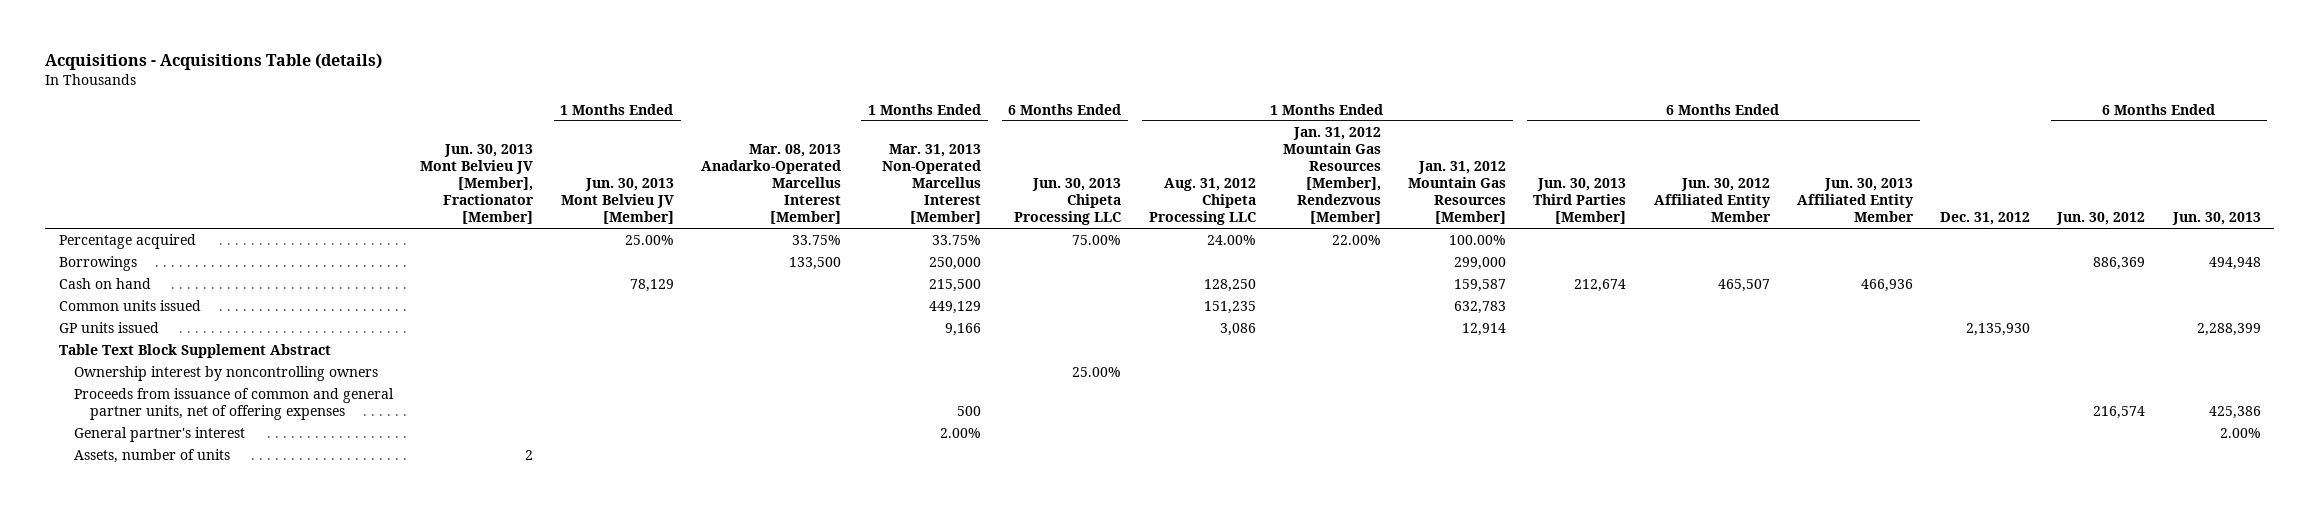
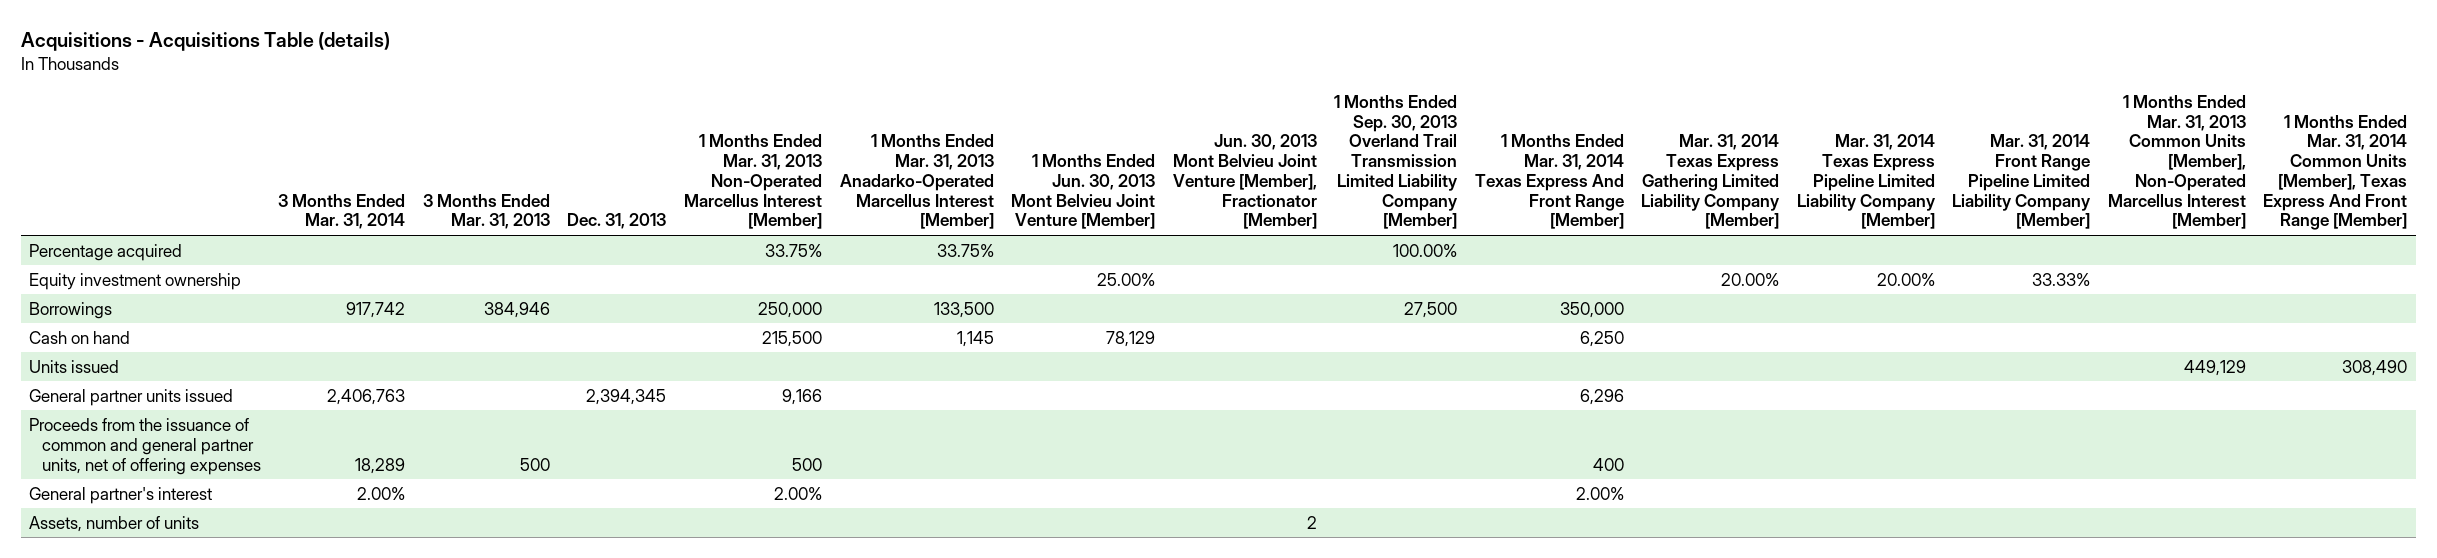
- | Jun. 30, 2013 Mont Belvieu JV [Member], Fractionator [Member] | 1 Months Ended Jun. 30, 2013 Mont Belvieu JV [Member] | Mar. 08, 2013 Anadarko-Operated Marcellus Interest [Member] | 1 Months Ended Mar. 31, 2013 Non-Operated Marcellus Interest [Member] | 6 Months Ended Jun. 30, 2013 Chipeta Processing LLC | 1 Months Ended Aug. 31, 2012 Chipeta Processing LLC | 1 Months Ended Jan. 31, 2012 Mountain Gas Resources [Member], Rendezvous [Member] | 1 Months Ended Jan. 31, 2012 Mountain Gas Resources [Member] | 6 Months Ended Jun. 30, 2013 Third Parties [Member] | 6 Months Ended Jun. 30, 2012 Affiliated Entity Member | 6 Months Ended Jun. 30, 2013 Affiliated Entity Member | Dec. 31, 2012 | 6 Months Ended Jun. 30, 2012 | 6 Months Ended Jun. 30, 2013
+ | 3 Months Ended Mar. 31, 2014 | 3 Months Ended Mar. 31, 2013 | Dec. 31, 2013 | 1 Months Ended Mar. 31, 2013 Non-Operated Marcellus Interest [Member] | 1 Months Ended Mar. 31, 2013 Anadarko-Operated Marcellus Interest [Member] | 1 Months Ended Jun. 30, 2013 Mont Belvieu Joint Venture [Member] | Jun. 30, 2013 Mont Belvieu Joint Venture [Member], Fractionator [Member] | 1 Months Ended Sep. 30, 2013 Overland Trail Transmission Limited Liability Company [Member] | 1 Months Ended Mar. 31, 2014 Texas Express And Front Range [Member] | Mar. 31, 2014 Texas Express Gathering Limited Liability Company [Member] | Mar. 31, 2014 Texas Express Pipeline Limited Liability Company [Member] | Mar. 31, 2014 Front Range Pipeline Limited Liability Company [Member] | 1 Months Ended Mar. 31, 2013 Common Units [Member], Non-Operated Marcellus Interest [Member] | 1 Months Ended Mar. 31, 2014 Common Units [Member], Texas Express And Front Range [Member]
+ Equity investment ownership | | | | | | 25.00% | | | | 20.00% | 20.00% | 33.33% | |
- Common units issued | | | | 449,129 | | 151,235 | | 632,783 | | | | | |
- GP units issued | | | | 9,166 | | 3,086 | | 12,914 | | | | 2,135,930 | | 2,288,399
- Table Text Block Supplement Abstract
- Ownership interest by noncontrolling owners | | | | | 25.00% | | | | | | | | |
- Proceeds from issuance of common and general partner units, net of offering expenses | | | | 500 | | | | | | | | | 216,574 | 425,386
+ Units issued | | | | | | | | | | | | | 449,129 | 308,490
+ General partner units issued | 2,406,763 | | 2,394,345 | 9,166 | | | | | 6,296 | | | | |
+ Proceeds from the issuance of common and general partner units, net of offering expenses | 18,289 | 500 | | 500 | | | | | 400 | | | | |

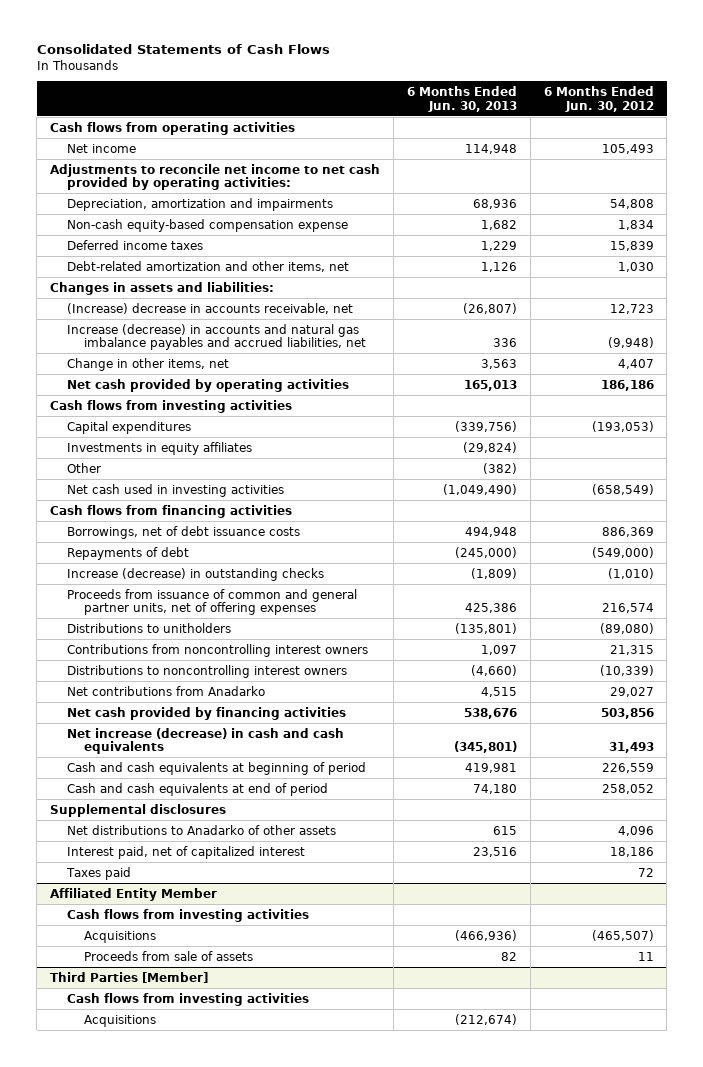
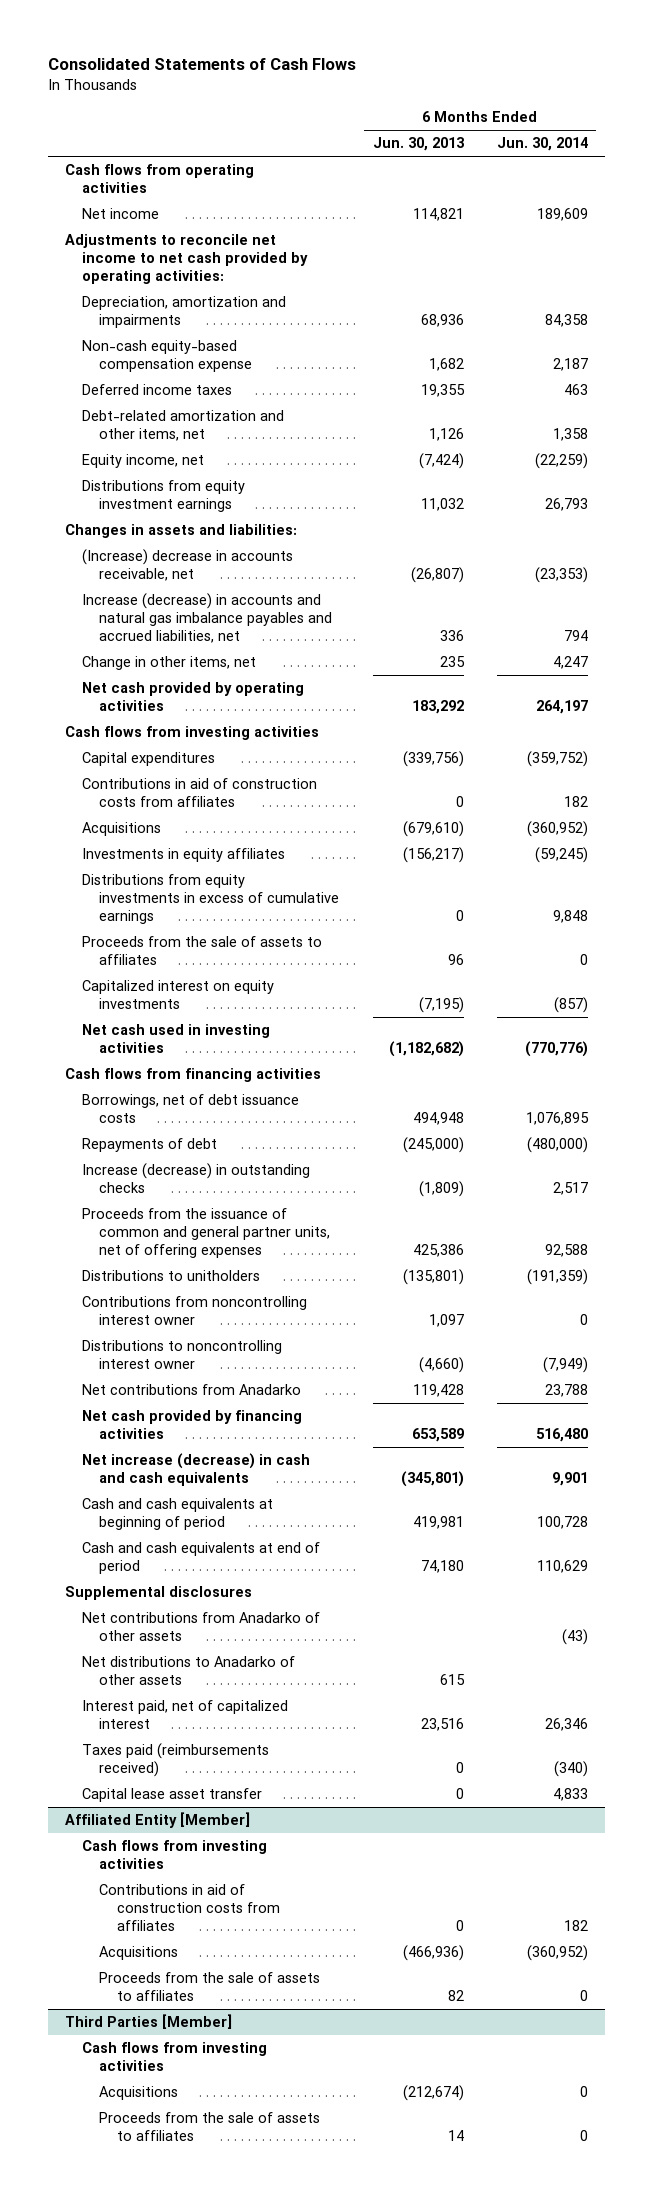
- | 6 Months Ended Jun. 30, 2013 | 6 Months Ended Jun. 30, 2012
+ | 6 Months Ended Jun. 30, 2013 | 6 Months Ended Jun. 30, 2014
- Net income | 114,948 | 105,493
+ Net income | 114,821 | 189,609
- Deferred income taxes | 1,229 | 15,839
+ Deferred income taxes | 19,355 | 463
+ Equity income, net | (7,424) | (22,259)
+ Distributions from equity investment earnings | 11,032 | 26,793
- Change in other items, net | 3,563 | 4,407
- Net cash provided by operating activities | 165,013 | 186,186
+ Change in other items, net | 235 | 4,247
+ Net cash provided by operating activities | 183,292 | 264,197
- Investments in equity affiliates | (29,824) |
- Other | (382) |
- Net cash used in investing activities | (1,049,490) | (658,549)
+ Contributions in aid of construction costs from affiliates | 0 | 182
+ Acquisitions | (679,610) | (360,952)
+ Investments in equity affiliates | (156,217) | (59,245)
+ Distributions from equity investments in excess of cumulative earnings | 0 | 9,848
+ Proceeds from the sale of assets to affiliates | 96 | 0
+ Capitalized interest on equity investments | (7,195) | (857)
+ Net cash used in investing activities | (1,182,682) | (770,776)
- Proceeds from issuance of common and general partner units, net of offering expenses | 425,386 | 216,574
+ Proceeds from the issuance of common and general partner units, net of offering expenses | 425,386 | 92,588
- Contributions from noncontrolling interest owners | 1,097 | 21,315
- Distributions to noncontrolling interest owners | (4,660) | (10,339)
- Net contributions from Anadarko | 4,515 | 29,027
- Net cash provided by financing activities | 538,676 | 503,856
+ Contributions from noncontrolling interest owner | 1,097 | 0
+ Distributions to noncontrolling interest owner | (4,660) | (7,949)
+ Net contributions from Anadarko | 119,428 | 23,788
+ Net cash provided by financing activities | 653,589 | 516,480
+ Net contributions from Anadarko of other assets | | (43)
- Taxes paid | | 72
- Affiliated Entity Member
+ Taxes paid (reimbursements received) | 0 | (340)
+ Capital lease asset transfer | 0 | 4,833
+ Affiliated Entity [Member]
+ Contributions in aid of construction costs from affiliates | 0 | 182
- Proceeds from sale of assets | 82 | 11
+ Proceeds from the sale of assets to affiliates | 82 | 0
@ Third Parties [Member]
+ Proceeds from the sale of assets to affiliates | 14 | 0

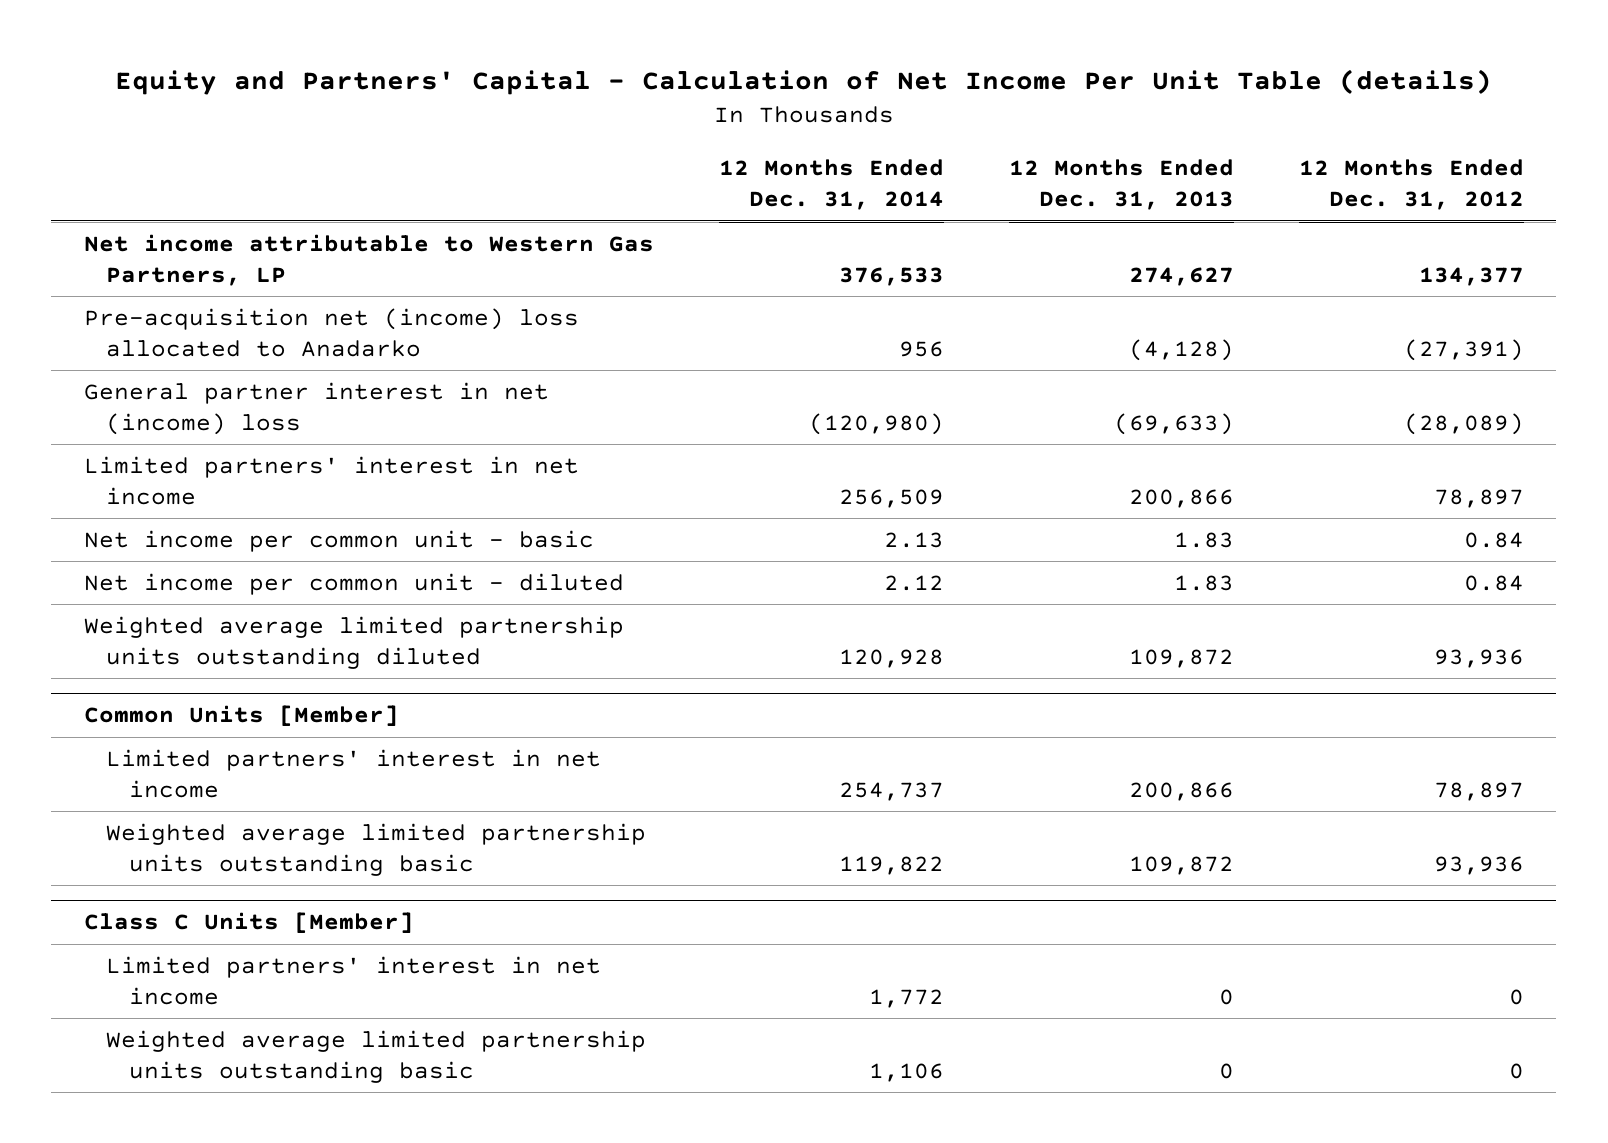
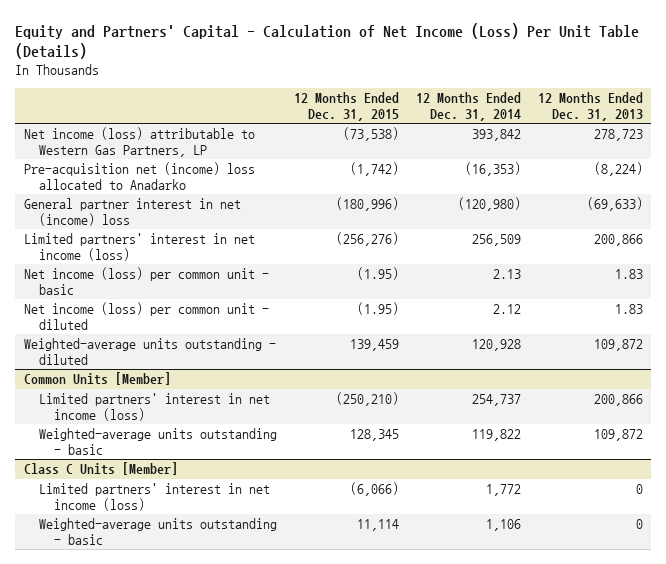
- Equity and Partners' Capital - Calculation of Net Income Per Unit Table (details)
+ Equity and Partners' Capital - Calculation of Net Income (Loss) Per Unit Table (Details)
- | 12 Months Ended Dec. 31, 2014 | 12 Months Ended Dec. 31, 2013 | 12 Months Ended Dec. 31, 2012
+ | 12 Months Ended Dec. 31, 2015 | 12 Months Ended Dec. 31, 2014 | 12 Months Ended Dec. 31, 2013
- Net income attributable to Western Gas Partners, LP | 376,533 | 274,627 | 134,377
- Pre-acquisition net (income) loss allocated to Anadarko | 956 | (4,128) | (27,391)
+ Net income (loss) attributable to Western Gas Partners, LP | (73,538) | 393,842 | 278,723
+ Pre-acquisition net (income) loss allocated to Anadarko | (1,742) | (16,353) | (8,224)
- Limited partners' interest in net income | 256,509 | 200,866 | 78,897
- Net income per common unit - basic | 2.13 | 1.83 | 0.84
- Net income per common unit - diluted | 2.12 | 1.83 | 0.84
- Weighted average limited partnership units outstanding diluted | 120,928 | 109,872 | 93,936
+ Limited partners' interest in net income (loss) | (256,276) | 256,509 | 200,866
+ Net income (loss) per common unit - basic | (1.95) | 2.13 | 1.83
+ Net income (loss) per common unit - diluted | (1.95) | 2.12 | 1.83
+ Weighted-average units outstanding - diluted | 139,459 | 120,928 | 109,872
@ Common Units [Member]
- Limited partners' interest in net income | 254,737 | 200,866 | 78,897
- Weighted average limited partnership units outstanding basic | 119,822 | 109,872 | 93,936
+ Limited partners' interest in net income (loss) | (250,210) | 254,737 | 200,866
+ Weighted-average units outstanding - basic | 128,345 | 119,822 | 109,872
@ Class C Units [Member]
- Limited partners' interest in net income | 1,772 | 0 | 0
- Weighted average limited partnership units outstanding basic | 1,106 | 0 | 0
+ Limited partners' interest in net income (loss) | (6,066) | 1,772 | 0
+ Weighted-average units outstanding - basic | 11,114 | 1,106 | 0

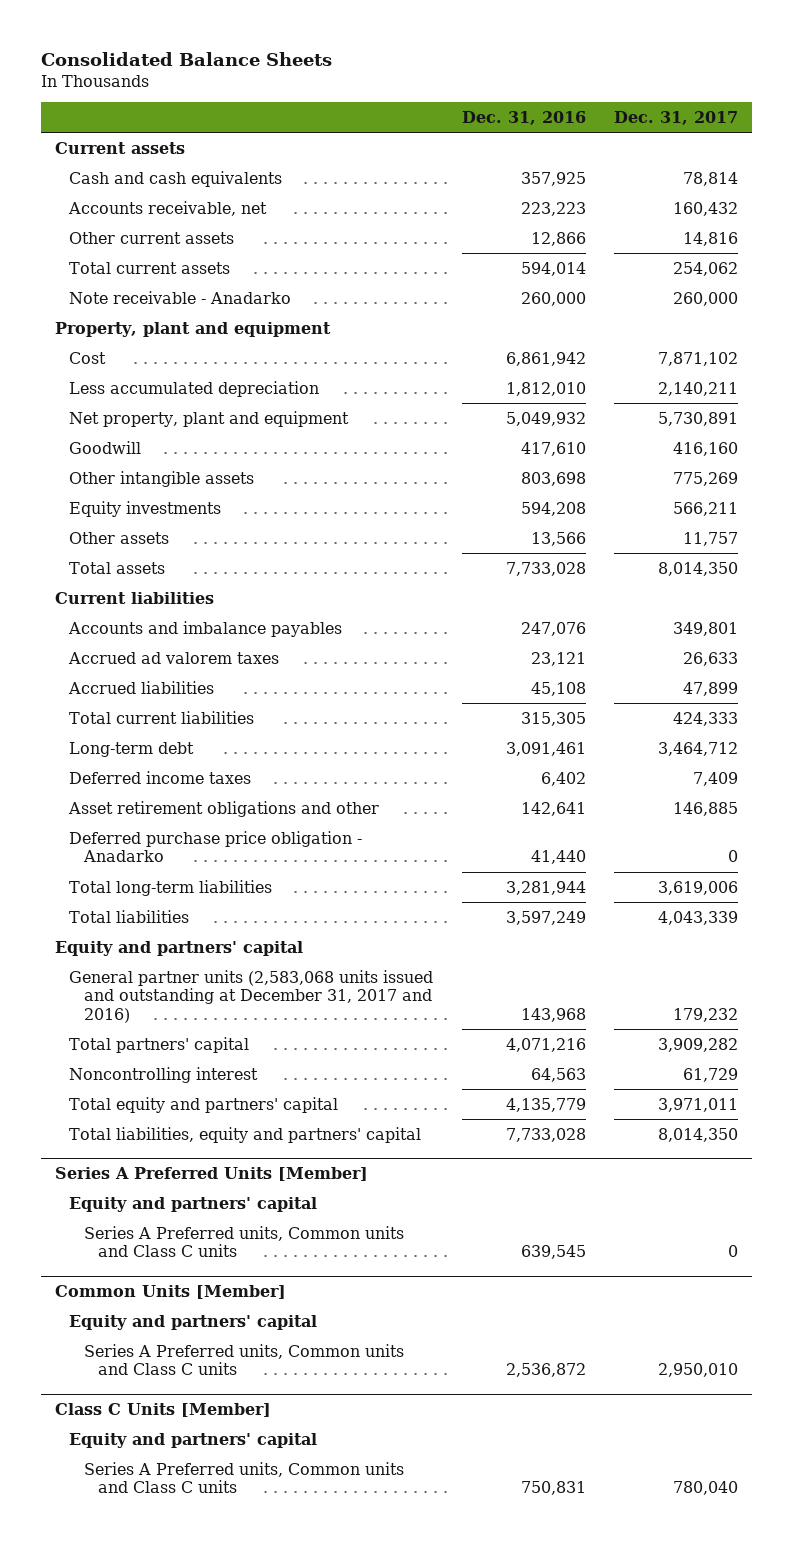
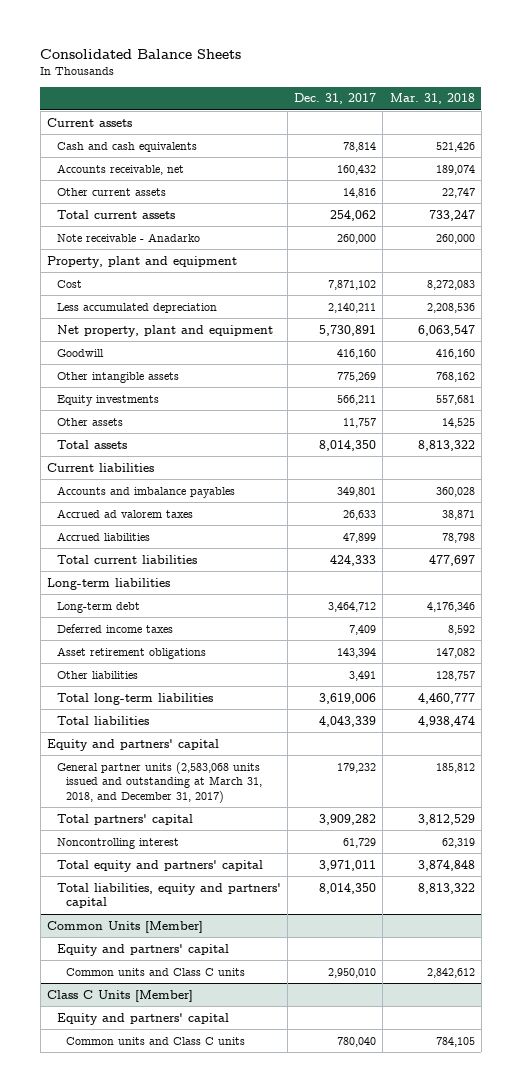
- | Dec. 31, 2016 | Dec. 31, 2017
+ | Dec. 31, 2017 | Mar. 31, 2018
+ Long-term liabilities
- Asset retirement obligations and other | 142,641 | 146,885
- Deferred purchase price obligation - Anadarko | 41,440 | 0
+ Asset retirement obligations | 143,394 | 147,082
+ Other liabilities | 3,491 | 128,757
- General partner units (2,583,068 units issued and outstanding at December 31, 2017 and 2016) | 143,968 | 179,232
+ General partner units (2,583,068 units issued and outstanding at March 31, 2018, and December 31, 2017) | 179,232 | 185,812
- Series A Preferred Units [Member]
- Equity and partners' capital
- Series A Preferred units, Common units and Class C units | 639,545 | 0
@ Common Units [Member]
- Series A Preferred units, Common units and Class C units | 2,536,872 | 2,950,010
+ Common units and Class C units | 2,950,010 | 2,842,612
@ Class C Units [Member]
- Series A Preferred units, Common units and Class C units | 750,831 | 780,040
+ Common units and Class C units | 780,040 | 784,105

